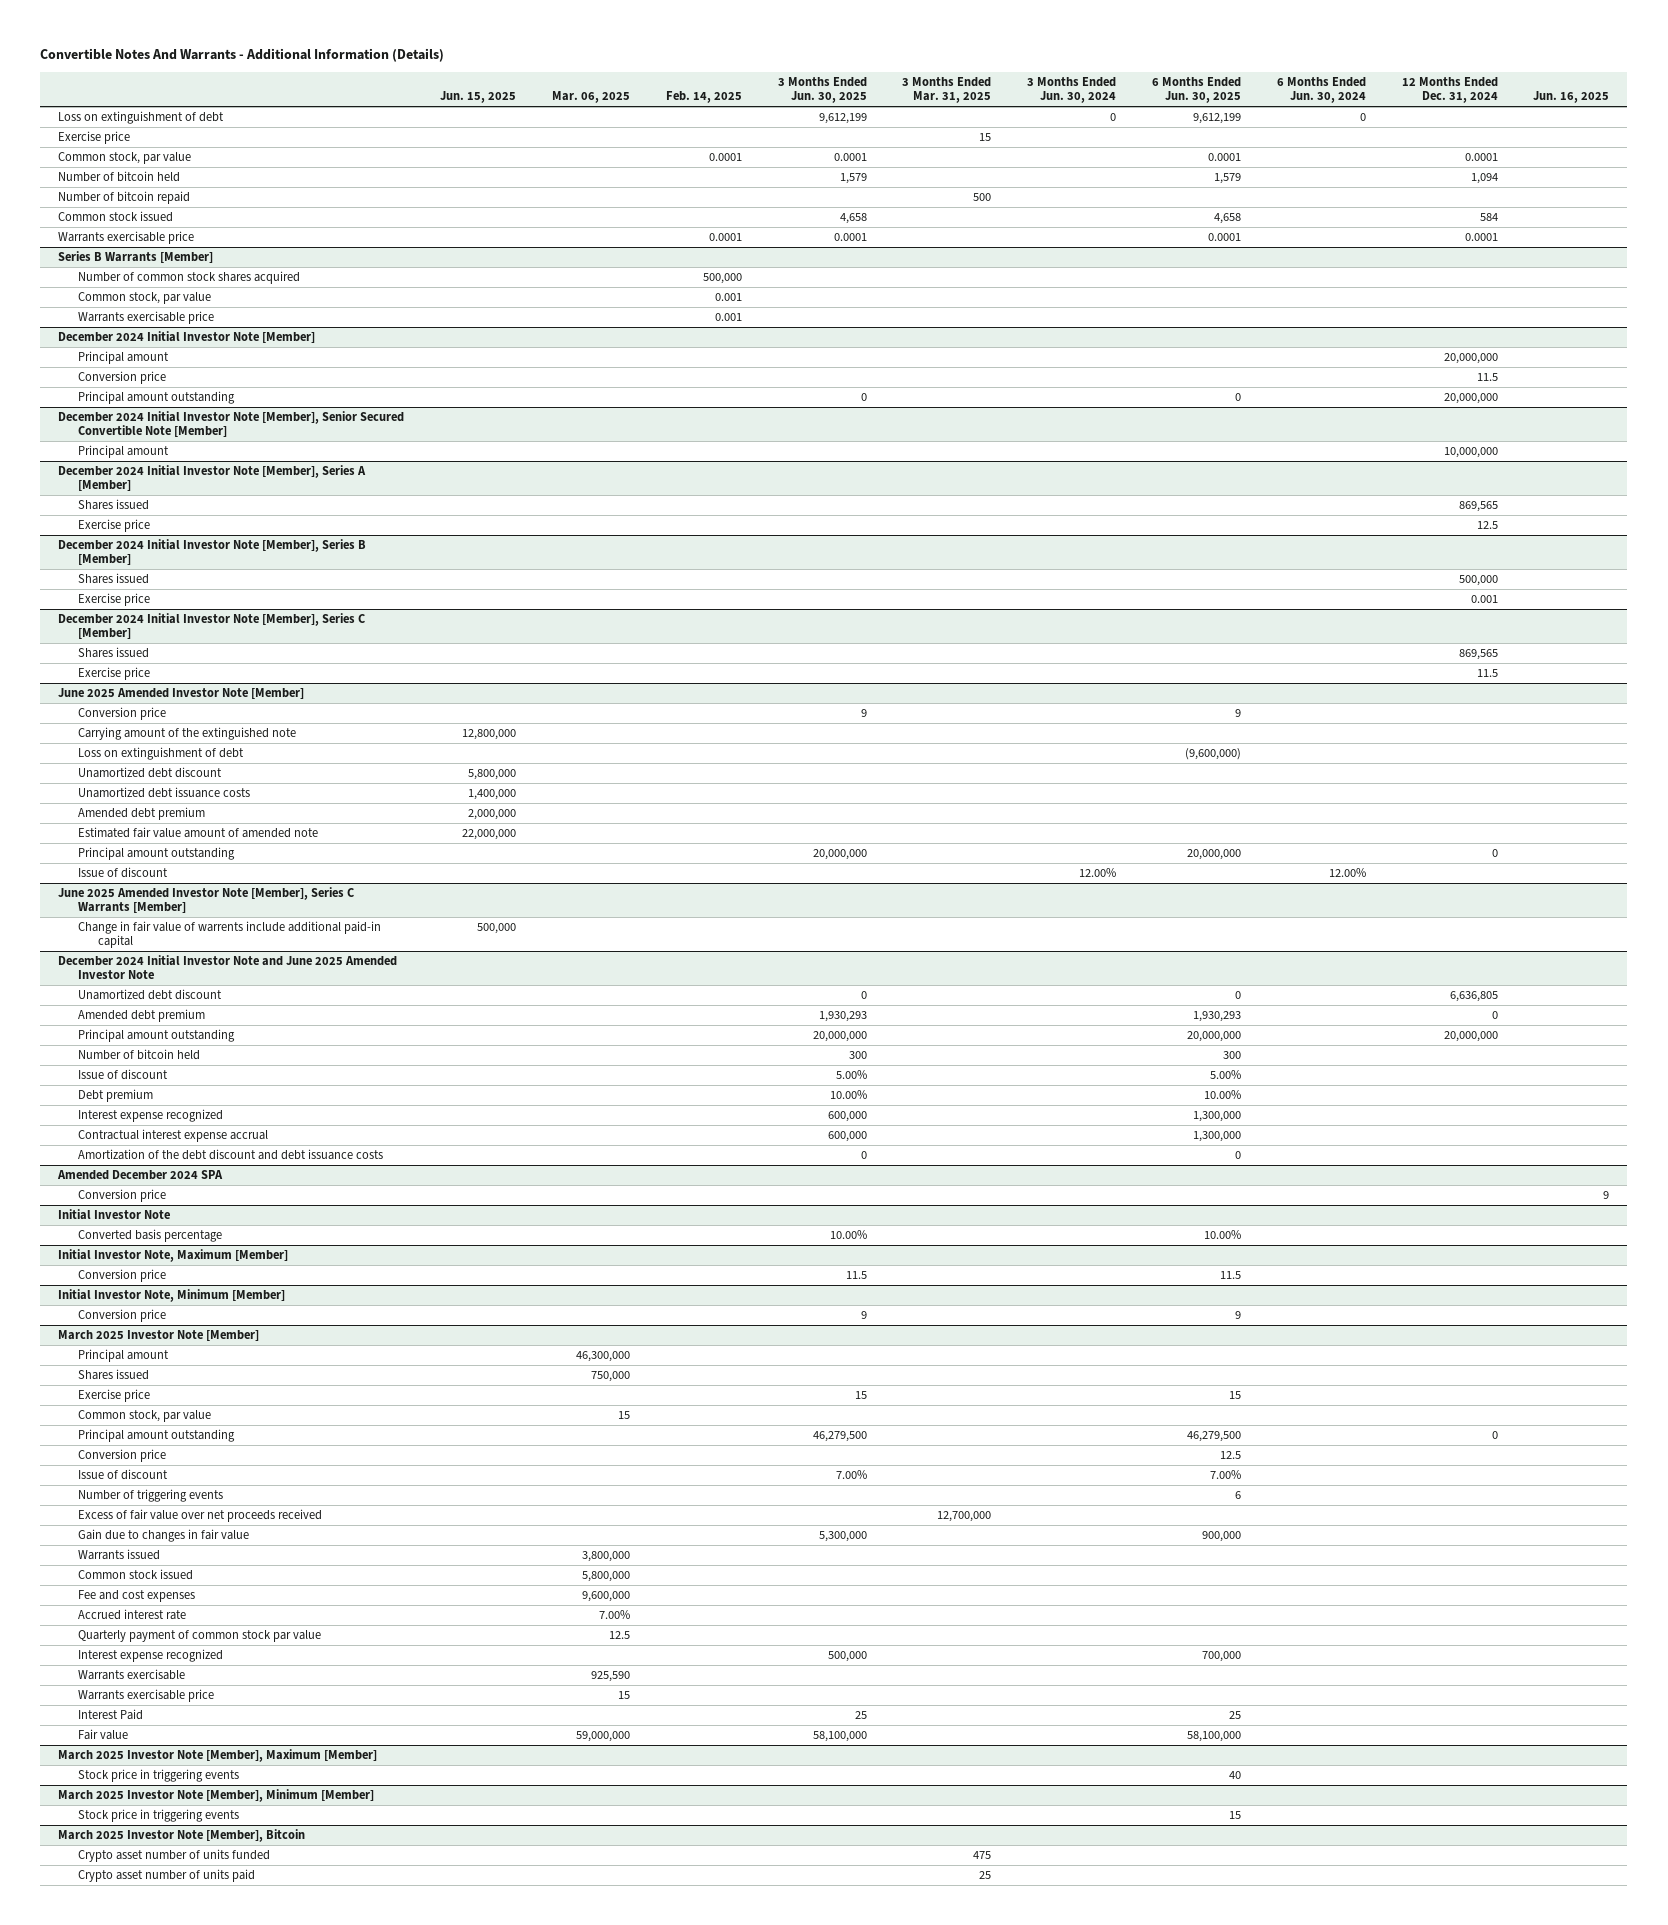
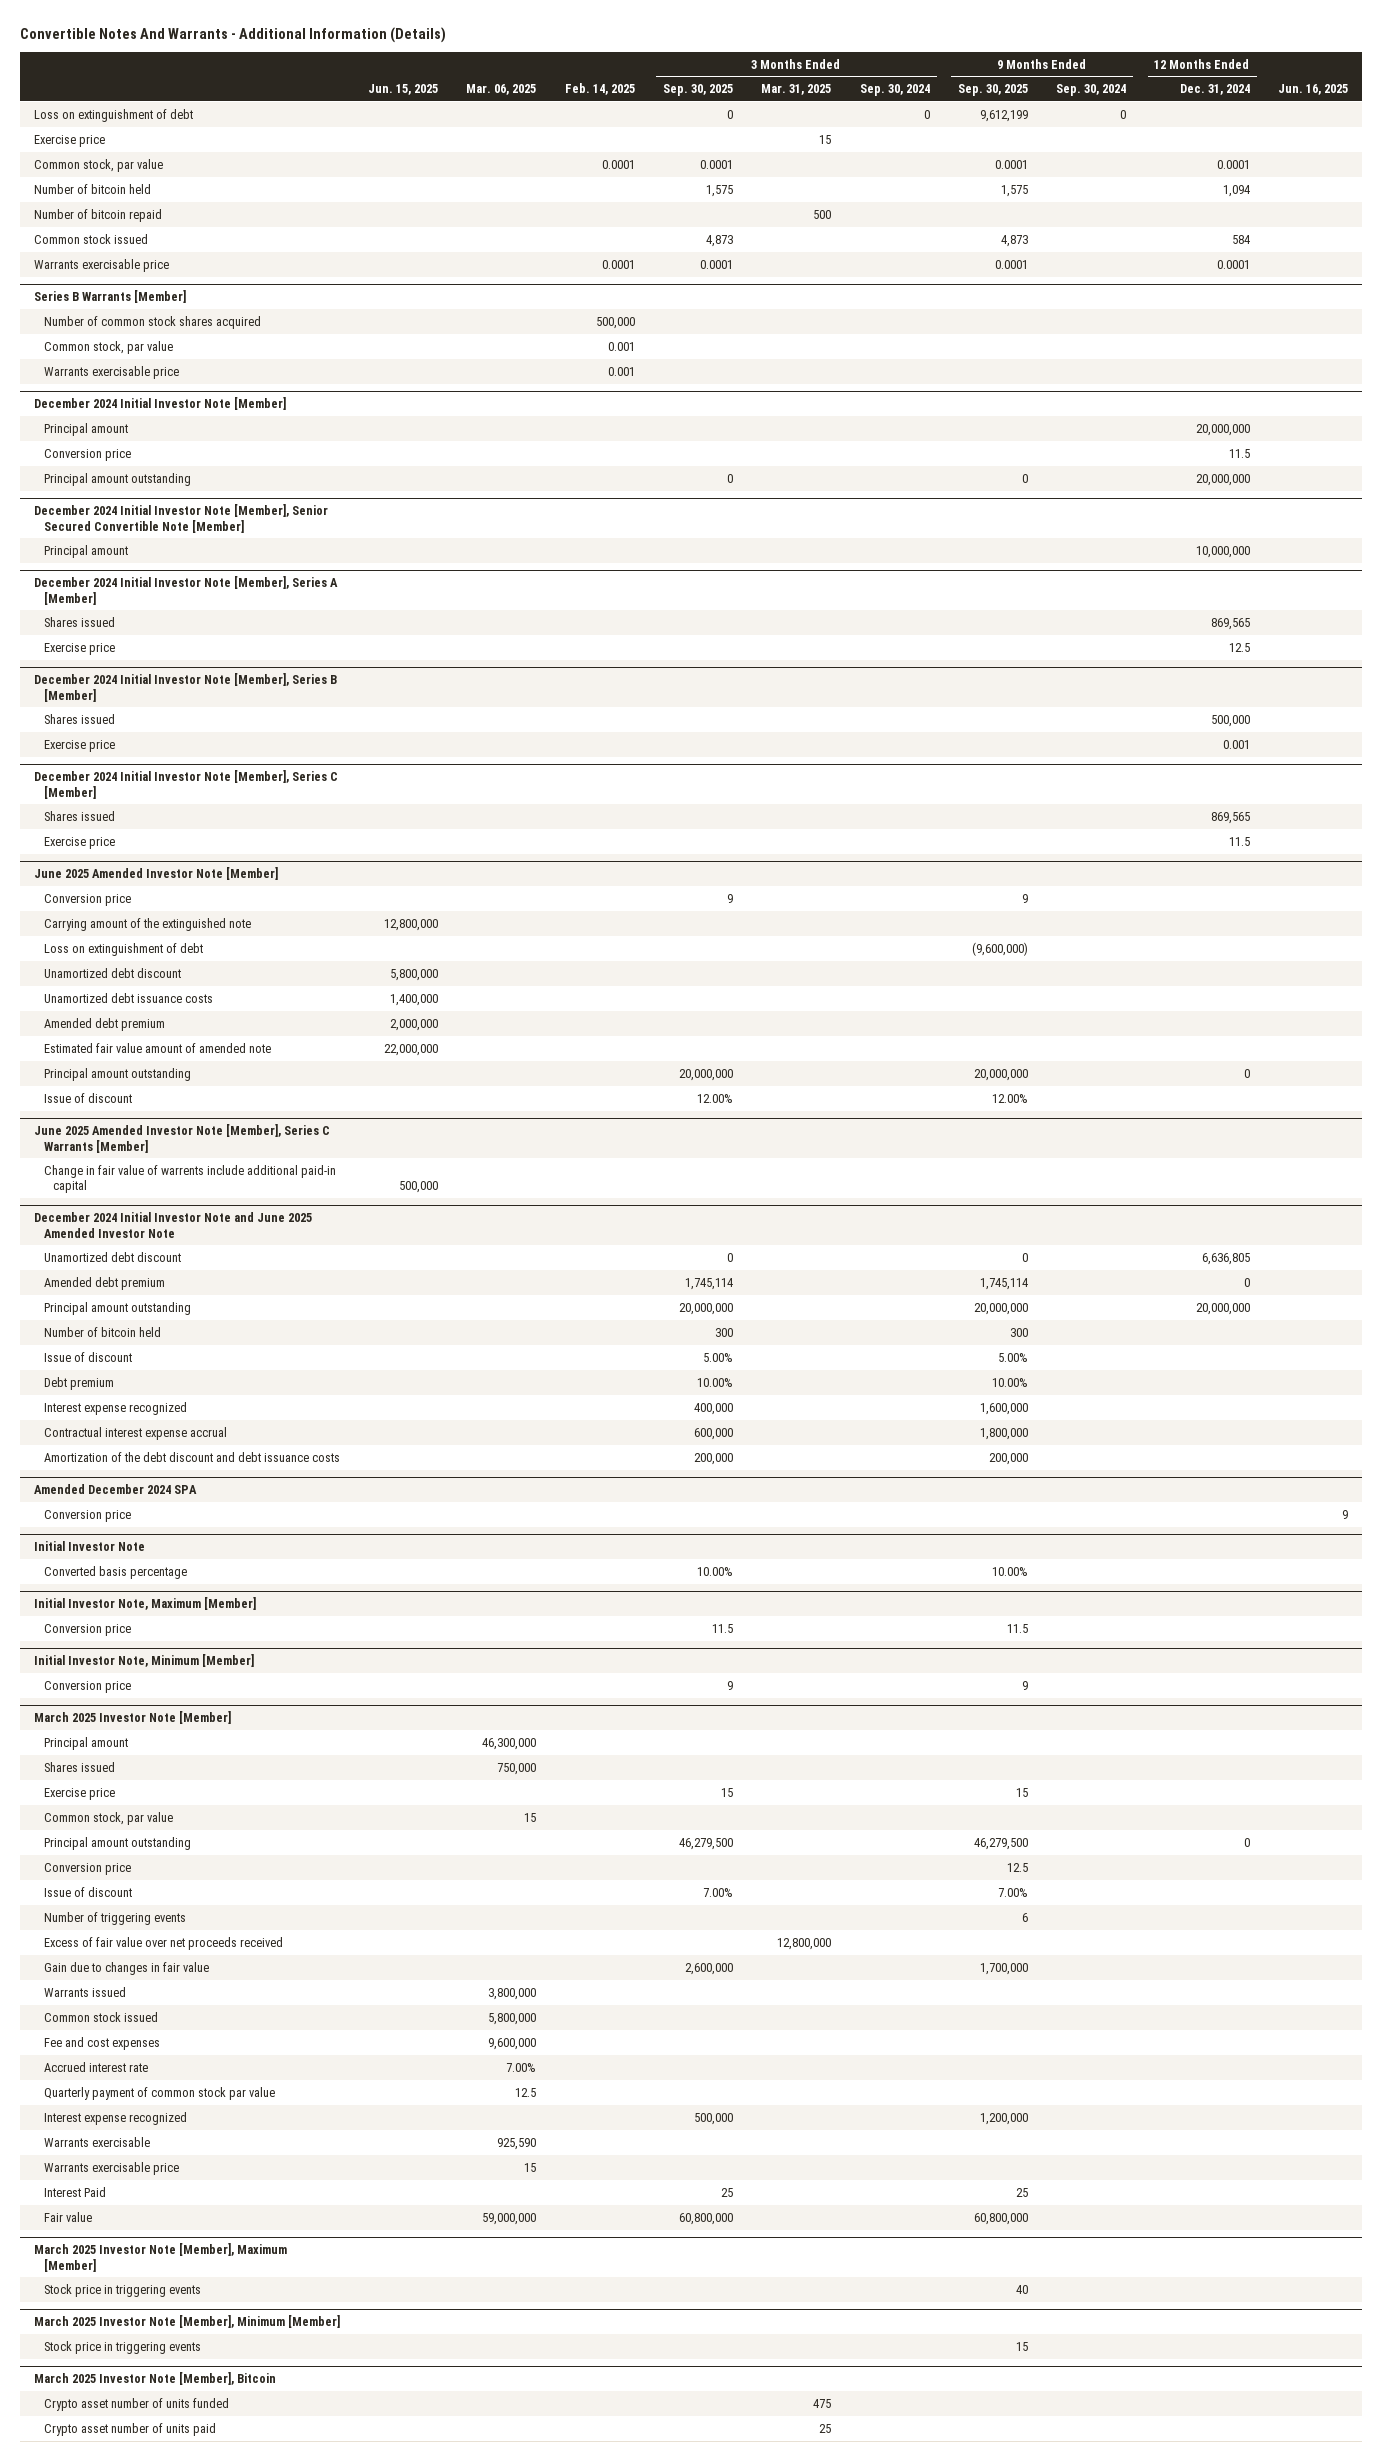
- | Jun. 15, 2025 | Mar. 06, 2025 | Feb. 14, 2025 | 3 Months Ended Jun. 30, 2025 | 3 Months Ended Mar. 31, 2025 | 3 Months Ended Jun. 30, 2024 | 6 Months Ended Jun. 30, 2025 | 6 Months Ended Jun. 30, 2024 | 12 Months Ended Dec. 31, 2024 | Jun. 16, 2025
+ | Jun. 15, 2025 | Mar. 06, 2025 | Feb. 14, 2025 | 3 Months Ended Sep. 30, 2025 | 3 Months Ended Mar. 31, 2025 | 3 Months Ended Sep. 30, 2024 | 9 Months Ended Sep. 30, 2025 | 9 Months Ended Sep. 30, 2024 | 12 Months Ended Dec. 31, 2024 | Jun. 16, 2025
@ March 2025 Investor Note [Member]
- Excess of fair value over net proceeds received | | | | | 12,700,000 | | | | |
+ Excess of fair value over net proceeds received | | | | | 12,800,000 | | | | |

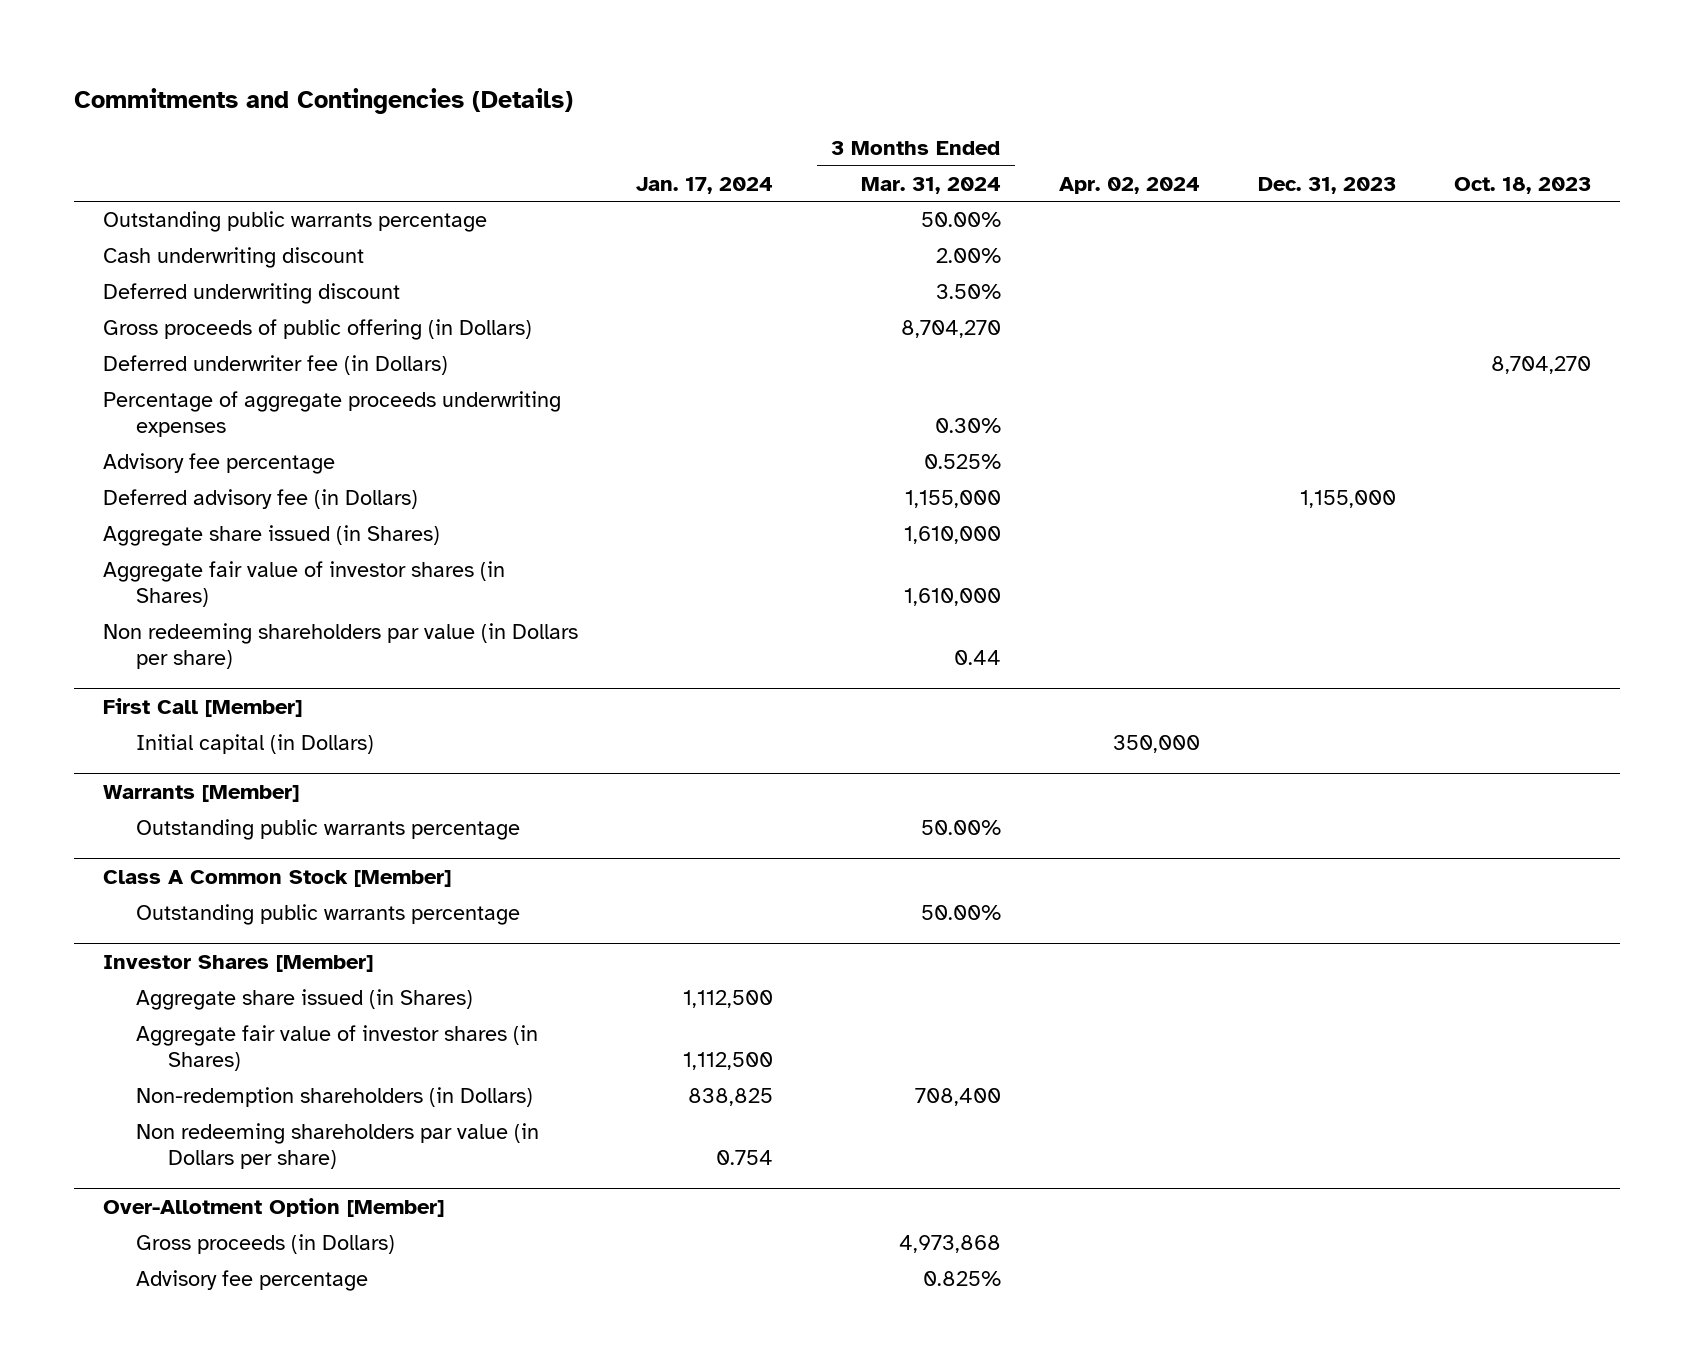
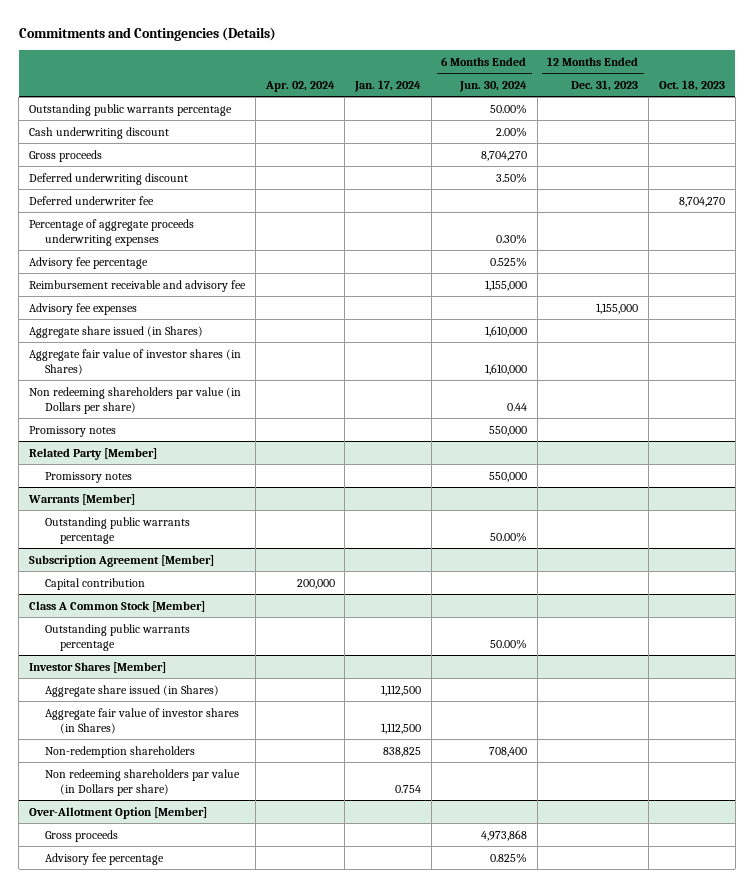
- | Jan. 17, 2024 | 3 Months Ended Mar. 31, 2024 | Apr. 02, 2024 | Dec. 31, 2023 | Oct. 18, 2023
+ | Apr. 02, 2024 | Jan. 17, 2024 | 6 Months Ended Jun. 30, 2024 | 12 Months Ended Dec. 31, 2023 | Oct. 18, 2023
+ Gross proceeds | | | 8,704,270 | |
- Gross proceeds of public offering (in Dollars) | | 8,704,270 | | |
- Deferred underwriter fee (in Dollars) | | | | | 8,704,270
+ Deferred underwriter fee | | | | | 8,704,270
- Deferred advisory fee (in Dollars) | | 1,155,000 | | 1,155,000 |
+ Reimbursement receivable and advisory fee | | | 1,155,000 | |
+ Advisory fee expenses | | | | 1,155,000 |
- First Call [Member]
- Initial capital (in Dollars) | | | 350,000 | |
+ Promissory notes | | | 550,000 | |
+ Related Party [Member]
+ Promissory notes | | | 550,000 | |
+ Subscription Agreement [Member]
+ Capital contribution | 200,000 | | | |
@ Investor Shares [Member]
- Non-redemption shareholders (in Dollars) | 838,825 | 708,400 | | |
+ Non-redemption shareholders | | 838,825 | 708,400 | |
@ Over-Allotment Option [Member]
- Gross proceeds (in Dollars) | | 4,973,868 | | |
+ Gross proceeds | | | 4,973,868 | |

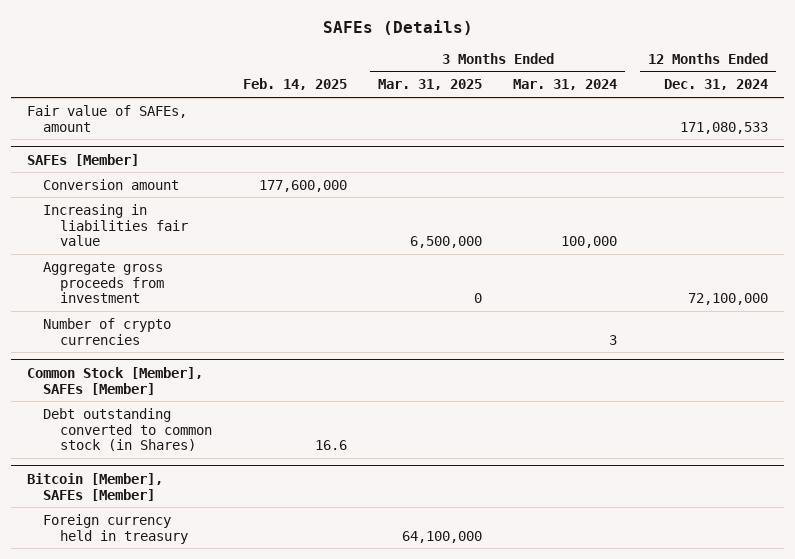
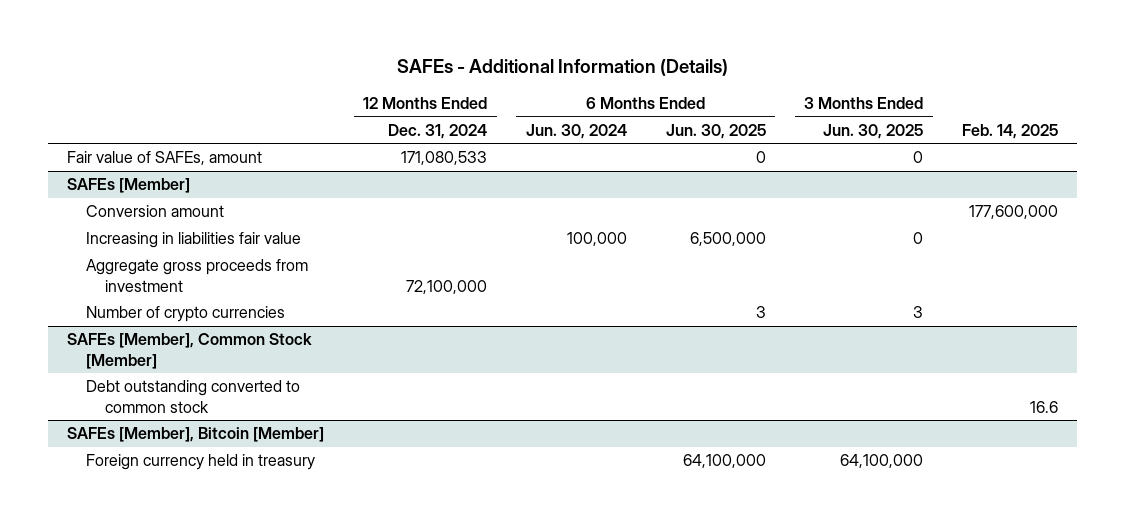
- SAFEs (Details)
+ SAFEs - Additional Information (Details)
- | Feb. 14, 2025 | 3 Months Ended Mar. 31, 2025 | 3 Months Ended Mar. 31, 2024 | 12 Months Ended Dec. 31, 2024
+ | 12 Months Ended Dec. 31, 2024 | 6 Months Ended Jun. 30, 2024 | 6 Months Ended Jun. 30, 2025 | 3 Months Ended Jun. 30, 2025 | Feb. 14, 2025
- Common Stock [Member], SAFEs [Member]
- Debt outstanding converted to common stock (in Shares) | 16.6 | | |
- Bitcoin [Member], SAFEs [Member]
+ SAFEs [Member], Common Stock [Member]
+ Debt outstanding converted to common stock | | | | | 16.6
+ SAFEs [Member], Bitcoin [Member]

